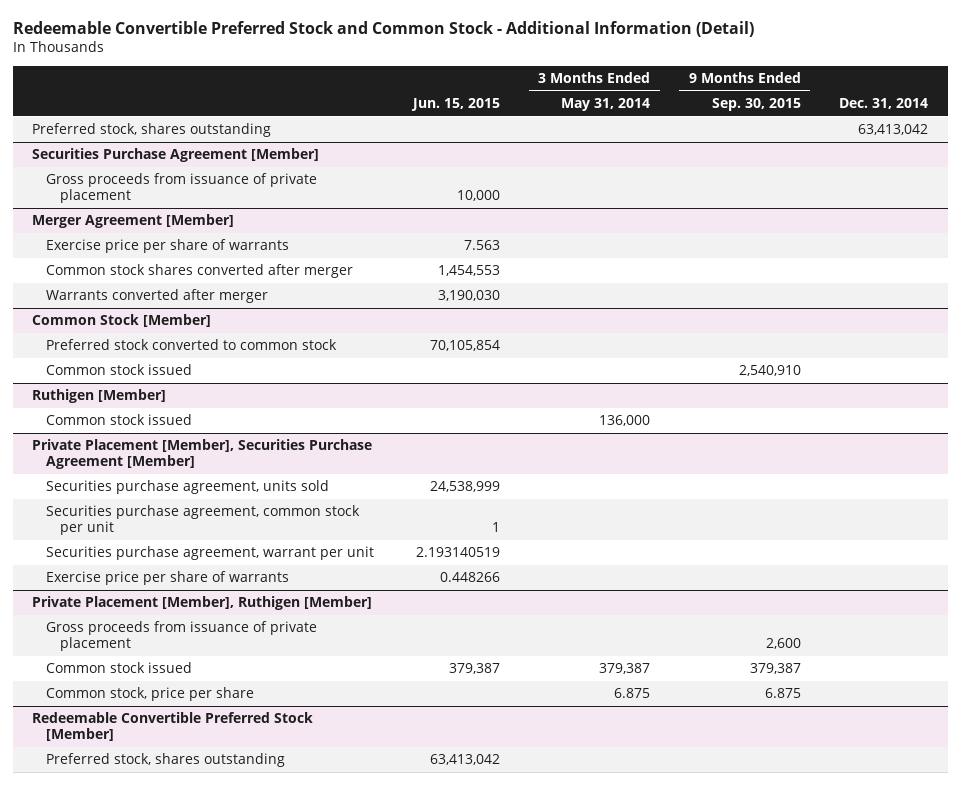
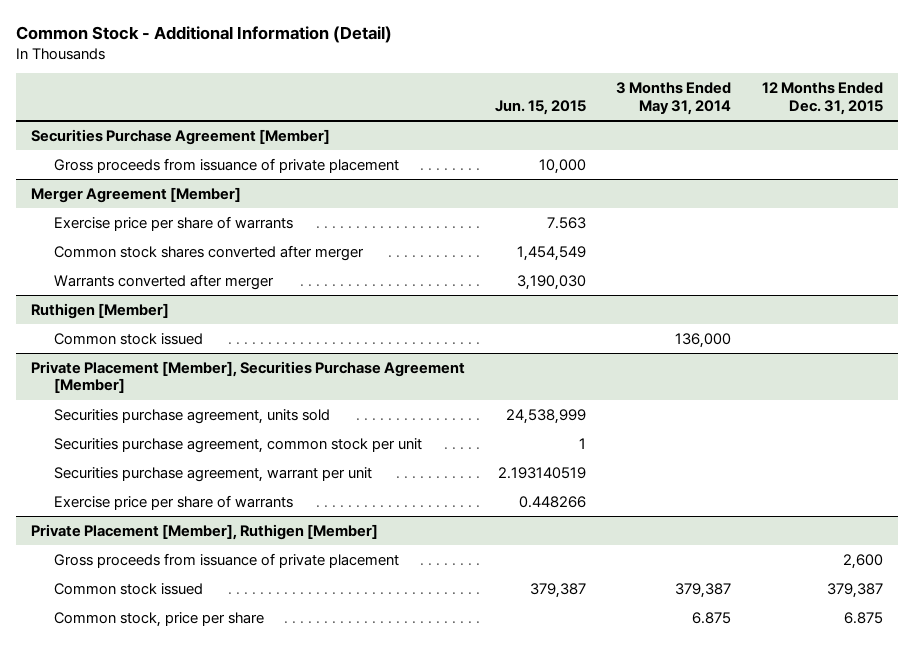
- Redeemable Convertible Preferred Stock and Common Stock - Additional Information (Detail)
+ Common Stock - Additional Information (Detail)
- | Jun. 15, 2015 | 3 Months Ended May 31, 2014 | 9 Months Ended Sep. 30, 2015 | Dec. 31, 2014
+ | Jun. 15, 2015 | 3 Months Ended May 31, 2014 | 12 Months Ended Dec. 31, 2015
- Preferred stock, shares outstanding | | | | 63,413,042
@ Merger Agreement [Member]
- Common stock shares converted after merger | 1,454,553 | | |
+ Common stock shares converted after merger | 1,454,549 | |
- Common Stock [Member]
- Preferred stock converted to common stock | 70,105,854 | | |
- Common stock issued | | | 2,540,910 |
- Redeemable Convertible Preferred Stock [Member]
- Preferred stock, shares outstanding | 63,413,042 | | |

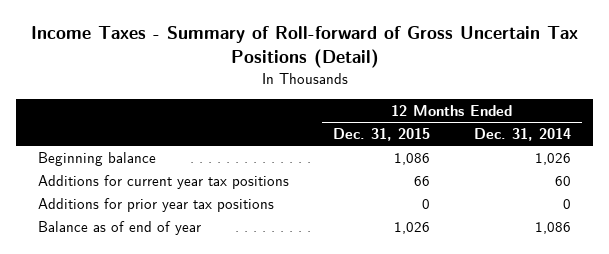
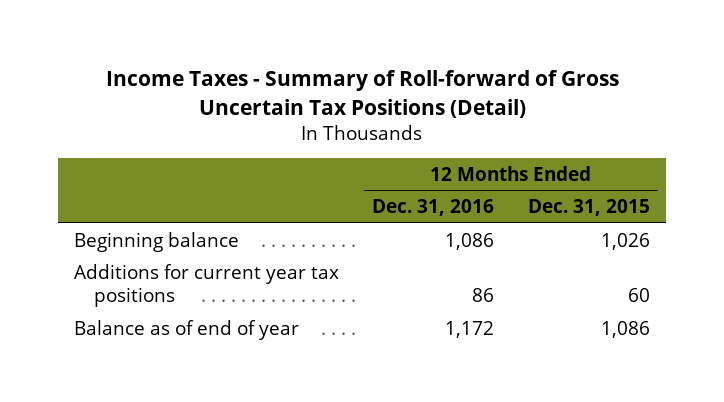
- | 12 Months Ended Dec. 31, 2015 | 12 Months Ended Dec. 31, 2014
+ | 12 Months Ended Dec. 31, 2016 | 12 Months Ended Dec. 31, 2015
- Beginning balance | 1,086 | 1,026
- Additions for current year tax positions | 66 | 60
- Additions for prior year tax positions | 0 | 0
- Balance as of end of year | 1,026 | 1,086
+ Beginning balance | 1,086 | 1,026
+ Additions for current year tax positions | 86 | 60
+ Balance as of end of year | 1,172 | 1,086

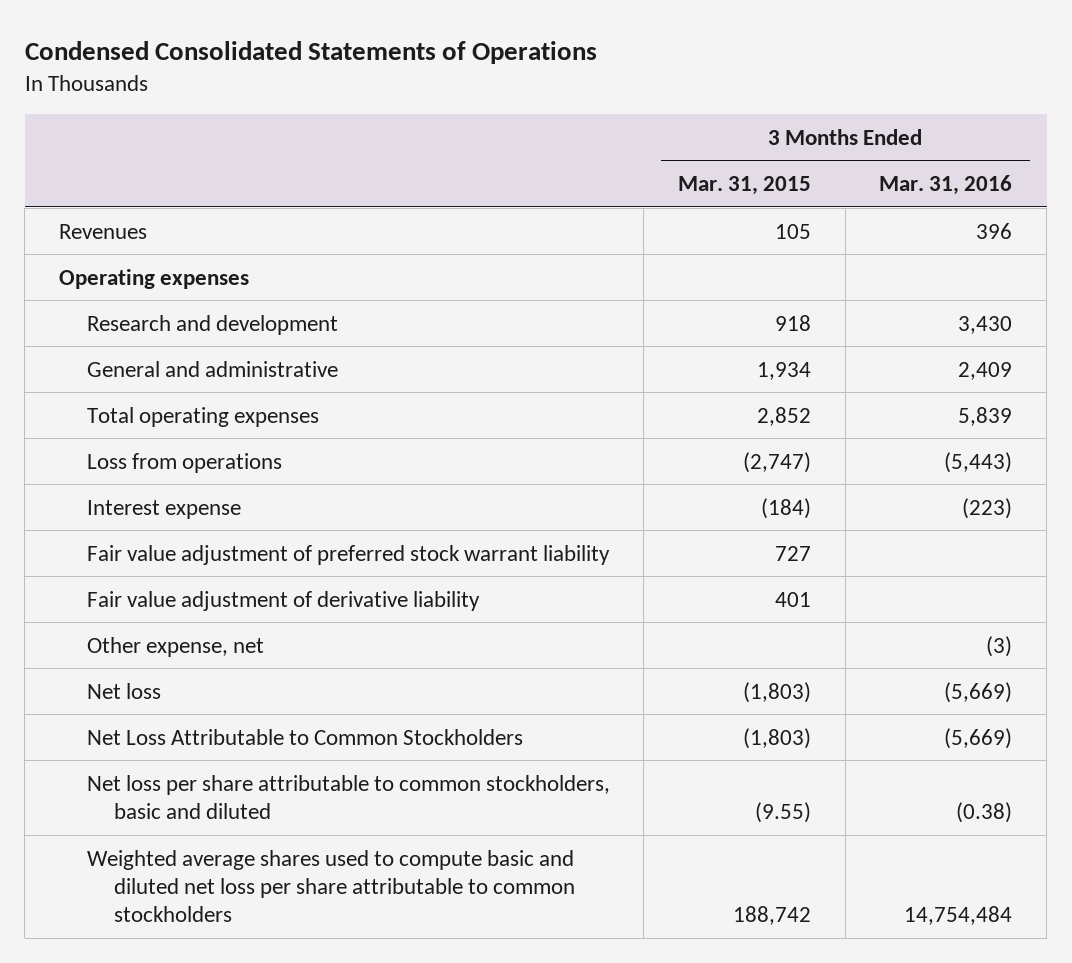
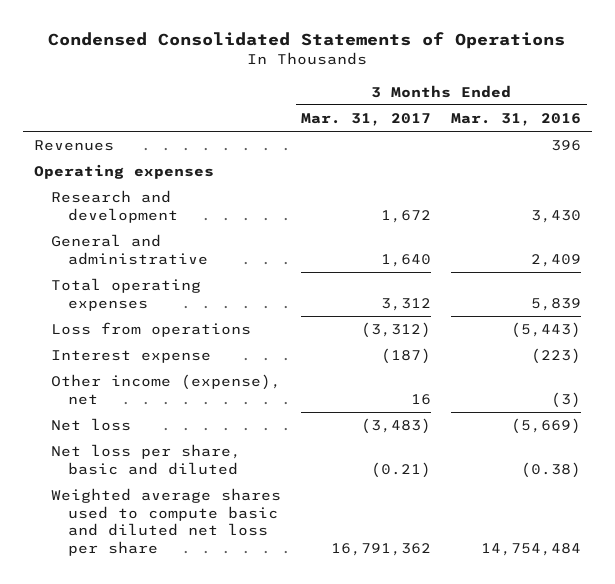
- | 3 Months Ended Mar. 31, 2015 | 3 Months Ended Mar. 31, 2016
+ | 3 Months Ended Mar. 31, 2017 | 3 Months Ended Mar. 31, 2016
- Fair value adjustment of preferred stock warrant liability | 727 |
- Fair value adjustment of derivative liability | 401 |
- Other expense, net | | (3)
+ Other income (expense), net | 16 | (3)
- Net Loss Attributable to Common Stockholders | (1,803) | (5,669)
- Net loss per share attributable to common stockholders, basic and diluted | (9.55) | (0.38)
- Weighted average shares used to compute basic and diluted net loss per share attributable to common stockholders | 188,742 | 14,754,484
+ Net loss per share, basic and diluted | (0.21) | (0.38)
+ Weighted average shares used to compute basic and diluted net loss per share | 16,791,362 | 14,754,484

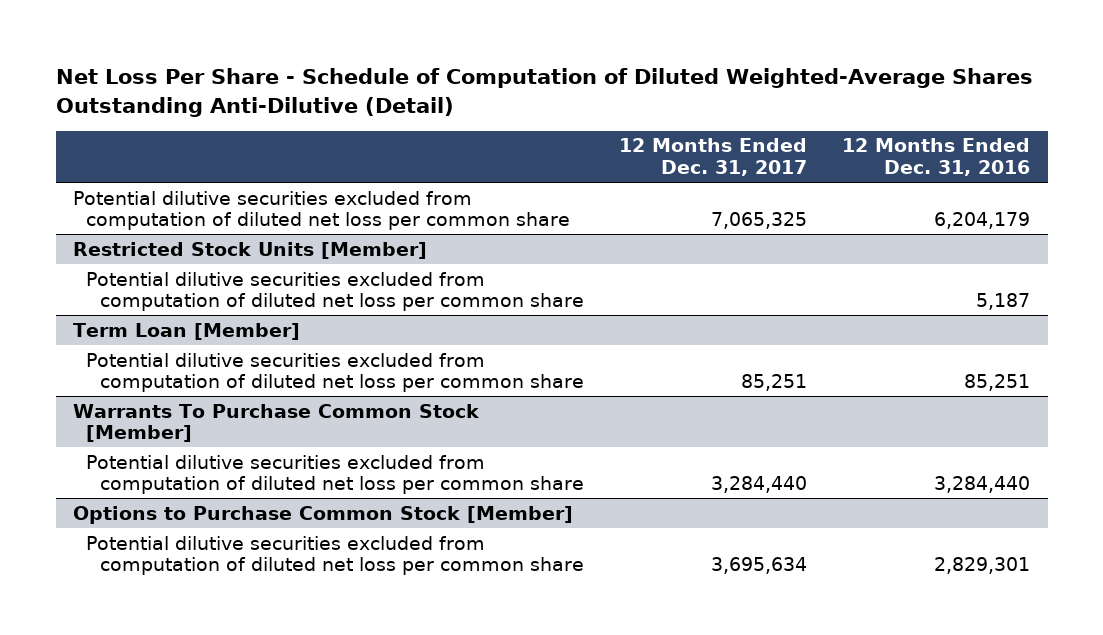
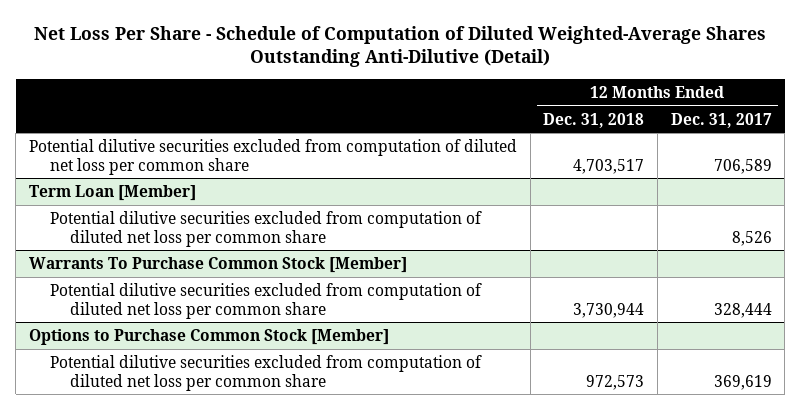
- | 12 Months Ended Dec. 31, 2017 | 12 Months Ended Dec. 31, 2016
+ | 12 Months Ended Dec. 31, 2018 | 12 Months Ended Dec. 31, 2017
- Potential dilutive securities excluded from computation of diluted net loss per common share | 7,065,325 | 6,204,179
- Restricted Stock Units [Member]
- Potential dilutive securities excluded from computation of diluted net loss per common share | | 5,187
+ Potential dilutive securities excluded from computation of diluted net loss per common share | 4,703,517 | 706,589
@ Term Loan [Member]
- Potential dilutive securities excluded from computation of diluted net loss per common share | 85,251 | 85,251
+ Potential dilutive securities excluded from computation of diluted net loss per common share | | 8,526
@ Warrants To Purchase Common Stock [Member]
- Potential dilutive securities excluded from computation of diluted net loss per common share | 3,284,440 | 3,284,440
+ Potential dilutive securities excluded from computation of diluted net loss per common share | 3,730,944 | 328,444
@ Options to Purchase Common Stock [Member]
- Potential dilutive securities excluded from computation of diluted net loss per common share | 3,695,634 | 2,829,301
+ Potential dilutive securities excluded from computation of diluted net loss per common share | 972,573 | 369,619

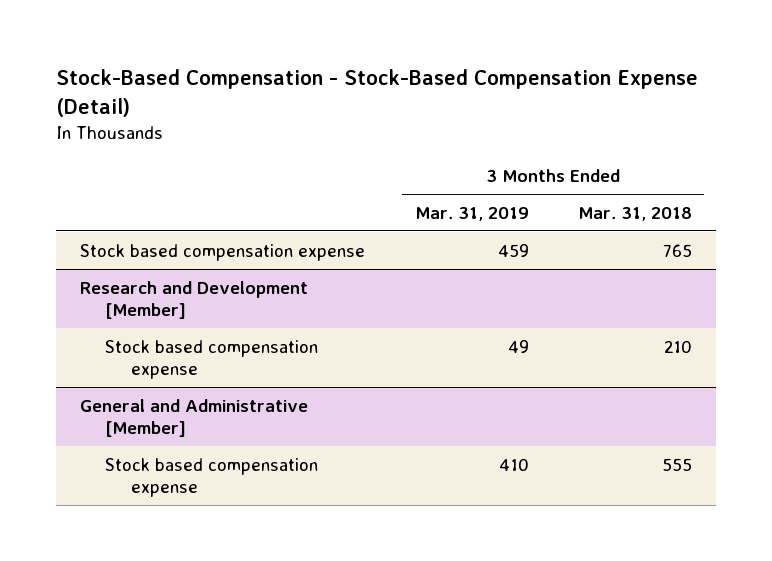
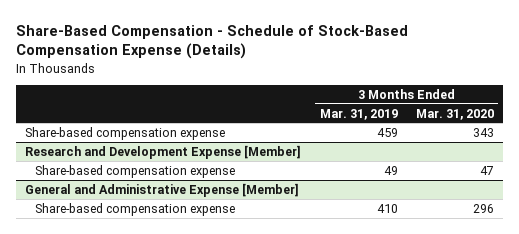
- Stock-Based Compensation - Stock-Based Compensation Expense (Detail)
+ Share-Based Compensation - Schedule of Stock-Based Compensation Expense (Details)
- | 3 Months Ended Mar. 31, 2019 | 3 Months Ended Mar. 31, 2018
+ | 3 Months Ended Mar. 31, 2019 | 3 Months Ended Mar. 31, 2020
- Stock based compensation expense | 459 | 765
- Research and Development [Member]
- Stock based compensation expense | 49 | 210
- General and Administrative [Member]
- Stock based compensation expense | 410 | 555
+ Share-based compensation expense | 459 | 343
+ Research and Development Expense [Member]
+ Share-based compensation expense | 49 | 47
+ General and Administrative Expense [Member]
+ Share-based compensation expense | 410 | 296

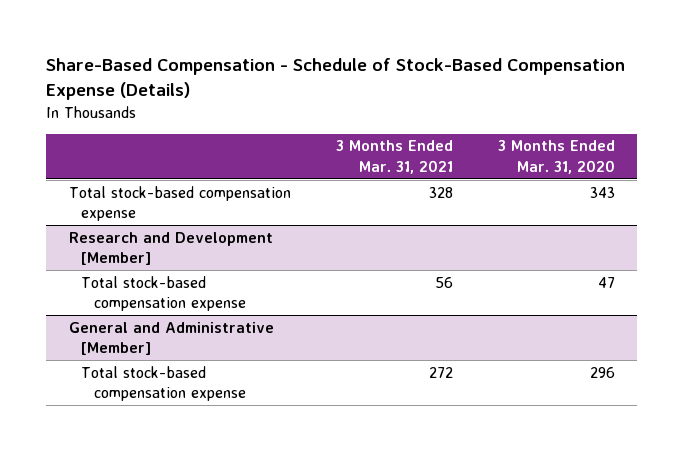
- | 3 Months Ended Mar. 31, 2019 | 3 Months Ended Mar. 31, 2020
+ | 3 Months Ended Mar. 31, 2021 | 3 Months Ended Mar. 31, 2020
- Share-based compensation expense | 459 | 343
- Research and Development Expense [Member]
- Share-based compensation expense | 49 | 47
- General and Administrative Expense [Member]
- Share-based compensation expense | 410 | 296
+ Total stock-based compensation expense | 328 | 343
+ Research and Development [Member]
+ Total stock-based compensation expense | 56 | 47
+ General and Administrative [Member]
+ Total stock-based compensation expense | 272 | 296

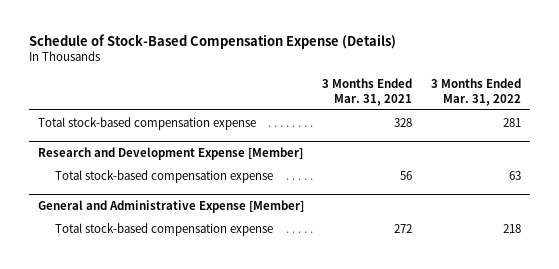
- Share-Based Compensation - Schedule of Stock-Based Compensation Expense (Details)
+ Schedule of Stock-Based Compensation Expense (Details)
- | 3 Months Ended Mar. 31, 2021 | 3 Months Ended Mar. 31, 2020
+ | 3 Months Ended Mar. 31, 2021 | 3 Months Ended Mar. 31, 2022
- Research and Development [Member]
+ Research and Development Expense [Member]
- General and Administrative [Member]
+ General and Administrative Expense [Member]

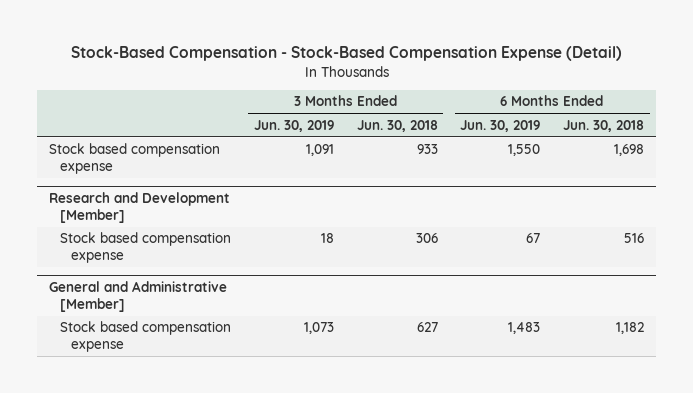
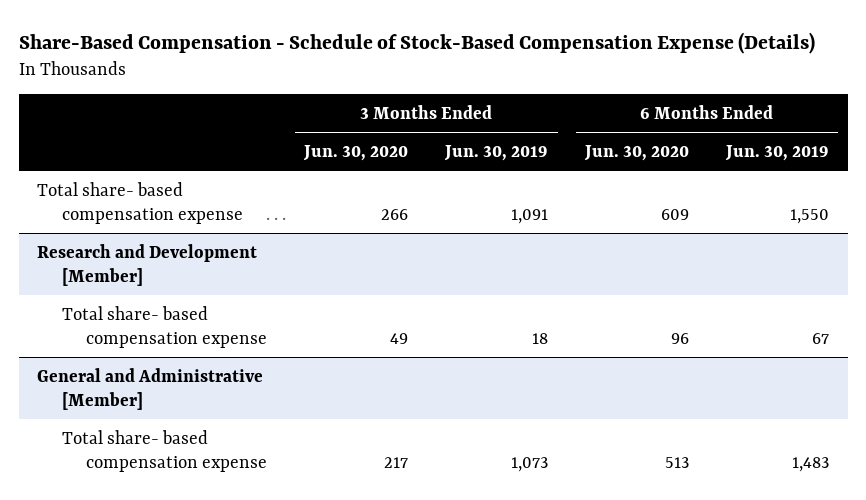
- Stock-Based Compensation - Stock-Based Compensation Expense (Detail)
+ Share-Based Compensation - Schedule of Stock-Based Compensation Expense (Details)
- | 3 Months Ended Jun. 30, 2019 | 3 Months Ended Jun. 30, 2018 | 6 Months Ended Jun. 30, 2019 | 6 Months Ended Jun. 30, 2018
+ | 3 Months Ended Jun. 30, 2020 | 3 Months Ended Jun. 30, 2019 | 6 Months Ended Jun. 30, 2020 | 6 Months Ended Jun. 30, 2019
- Stock based compensation expense | 1,091 | 933 | 1,550 | 1,698
+ Total share- based compensation expense | 266 | 1,091 | 609 | 1,550
@ Research and Development [Member]
- Stock based compensation expense | 18 | 306 | 67 | 516
+ Total share- based compensation expense | 49 | 18 | 96 | 67
@ General and Administrative [Member]
- Stock based compensation expense | 1,073 | 627 | 1,483 | 1,182
+ Total share- based compensation expense | 217 | 1,073 | 513 | 1,483

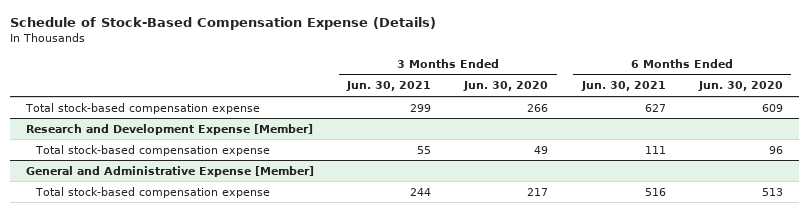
- Share-Based Compensation - Schedule of Stock-Based Compensation Expense (Details)
+ Schedule of Stock-Based Compensation Expense (Details)
- | 3 Months Ended Jun. 30, 2020 | 3 Months Ended Jun. 30, 2019 | 6 Months Ended Jun. 30, 2020 | 6 Months Ended Jun. 30, 2019
+ | 3 Months Ended Jun. 30, 2021 | 3 Months Ended Jun. 30, 2020 | 6 Months Ended Jun. 30, 2021 | 6 Months Ended Jun. 30, 2020
- Total share- based compensation expense | 266 | 1,091 | 609 | 1,550
- Research and Development [Member]
- Total share- based compensation expense | 49 | 18 | 96 | 67
- General and Administrative [Member]
- Total share- based compensation expense | 217 | 1,073 | 513 | 1,483
+ Total stock-based compensation expense | 299 | 266 | 627 | 609
+ Research and Development Expense [Member]
+ Total stock-based compensation expense | 55 | 49 | 111 | 96
+ General and Administrative Expense [Member]
+ Total stock-based compensation expense | 244 | 217 | 516 | 513

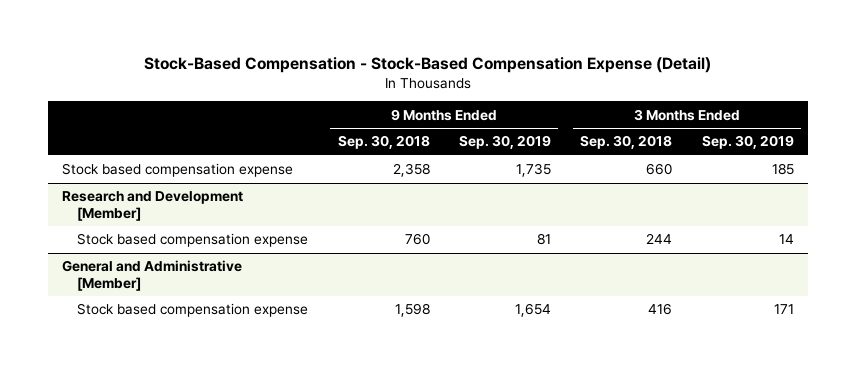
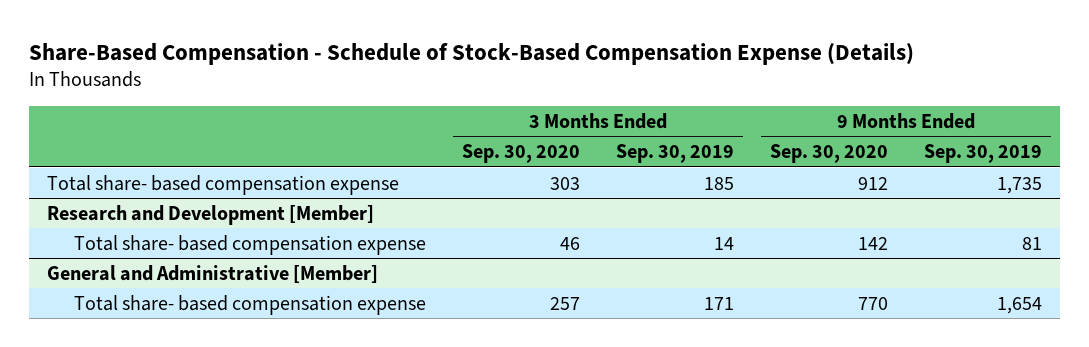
- Stock-Based Compensation - Stock-Based Compensation Expense (Detail)
+ Share-Based Compensation - Schedule of Stock-Based Compensation Expense (Details)
- | 9 Months Ended Sep. 30, 2018 | 9 Months Ended Sep. 30, 2019 | 3 Months Ended Sep. 30, 2018 | 3 Months Ended Sep. 30, 2019
+ | 3 Months Ended Sep. 30, 2020 | 3 Months Ended Sep. 30, 2019 | 9 Months Ended Sep. 30, 2020 | 9 Months Ended Sep. 30, 2019
- Stock based compensation expense | 2,358 | 1,735 | 660 | 185
+ Total share- based compensation expense | 303 | 185 | 912 | 1,735
@ Research and Development [Member]
- Stock based compensation expense | 760 | 81 | 244 | 14
+ Total share- based compensation expense | 46 | 14 | 142 | 81
@ General and Administrative [Member]
- Stock based compensation expense | 1,598 | 1,654 | 416 | 171
+ Total share- based compensation expense | 257 | 171 | 770 | 1,654

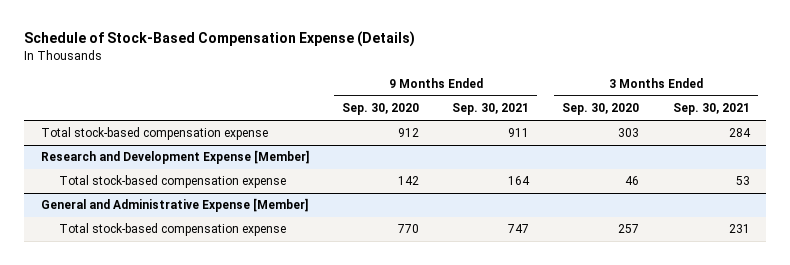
- Share-Based Compensation - Schedule of Stock-Based Compensation Expense (Details)
+ Schedule of Stock-Based Compensation Expense (Details)
- | 3 Months Ended Sep. 30, 2020 | 3 Months Ended Sep. 30, 2019 | 9 Months Ended Sep. 30, 2020 | 9 Months Ended Sep. 30, 2019
+ | 9 Months Ended Sep. 30, 2020 | 9 Months Ended Sep. 30, 2021 | 3 Months Ended Sep. 30, 2020 | 3 Months Ended Sep. 30, 2021
- Total share- based compensation expense | 303 | 185 | 912 | 1,735
- Research and Development [Member]
- Total share- based compensation expense | 46 | 14 | 142 | 81
- General and Administrative [Member]
- Total share- based compensation expense | 257 | 171 | 770 | 1,654
+ Total stock-based compensation expense | 912 | 911 | 303 | 284
+ Research and Development Expense [Member]
+ Total stock-based compensation expense | 142 | 164 | 46 | 53
+ General and Administrative Expense [Member]
+ Total stock-based compensation expense | 770 | 747 | 257 | 231

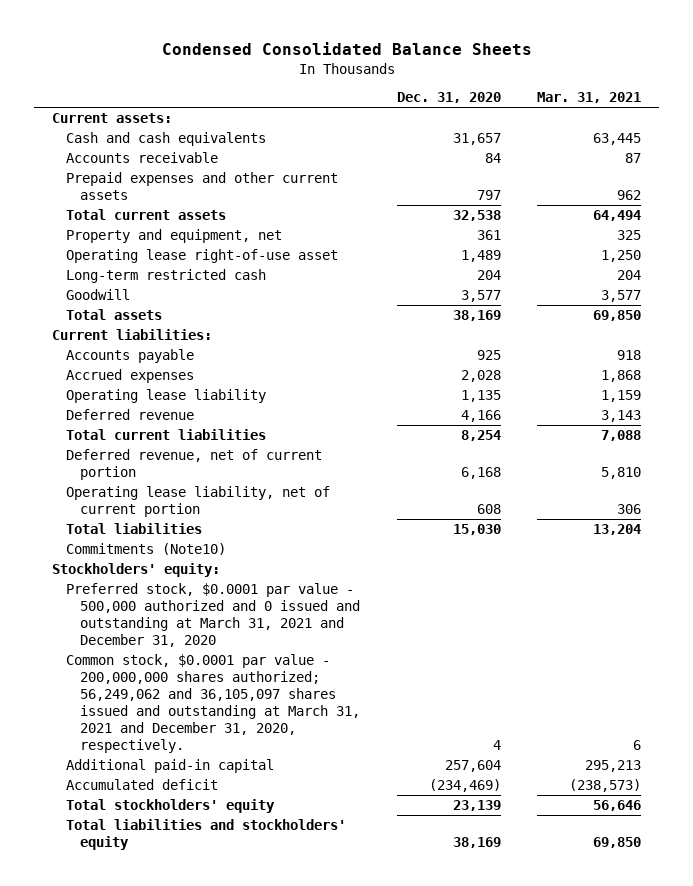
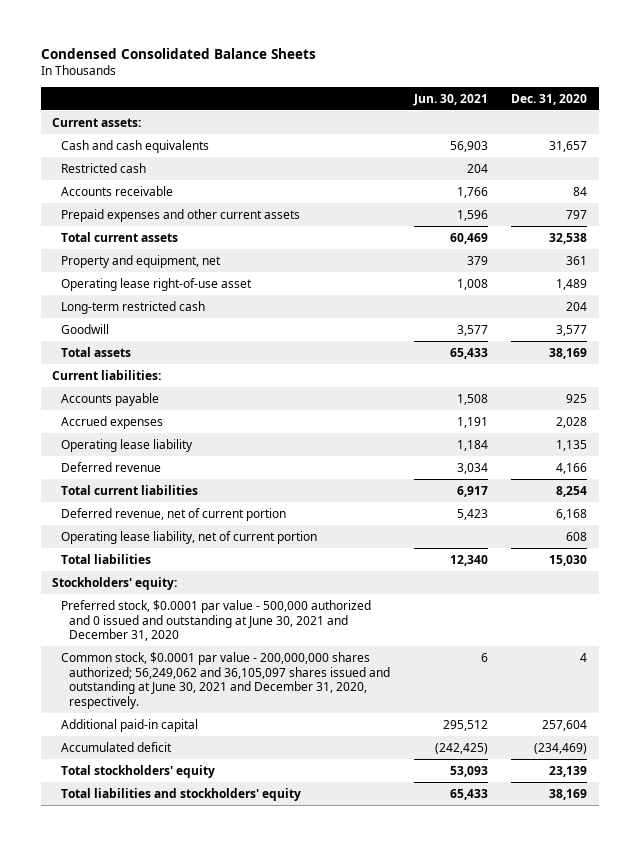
- | Dec. 31, 2020 | Mar. 31, 2021
+ | Jun. 30, 2021 | Dec. 31, 2020
+ Restricted cash | 204 |
- Commitments (Note10)
- Preferred stock, $0.0001 par value - 500,000 authorized and 0 issued and outstanding at March 31, 2021 and December 31, 2020
- Common stock, $0.0001 par value - 200,000,000 shares authorized; 56,249,062 and 36,105,097 shares issued and outstanding at March 31, 2021 and December 31, 2020, respectively. | 4 | 6
+ Preferred stock, $0.0001 par value - 500,000 authorized and 0 issued and outstanding at June 30, 2021 and December 31, 2020
+ Common stock, $0.0001 par value - 200,000,000 shares authorized; 56,249,062 and 36,105,097 shares issued and outstanding at June 30, 2021 and December 31, 2020, respectively. | 6 | 4

